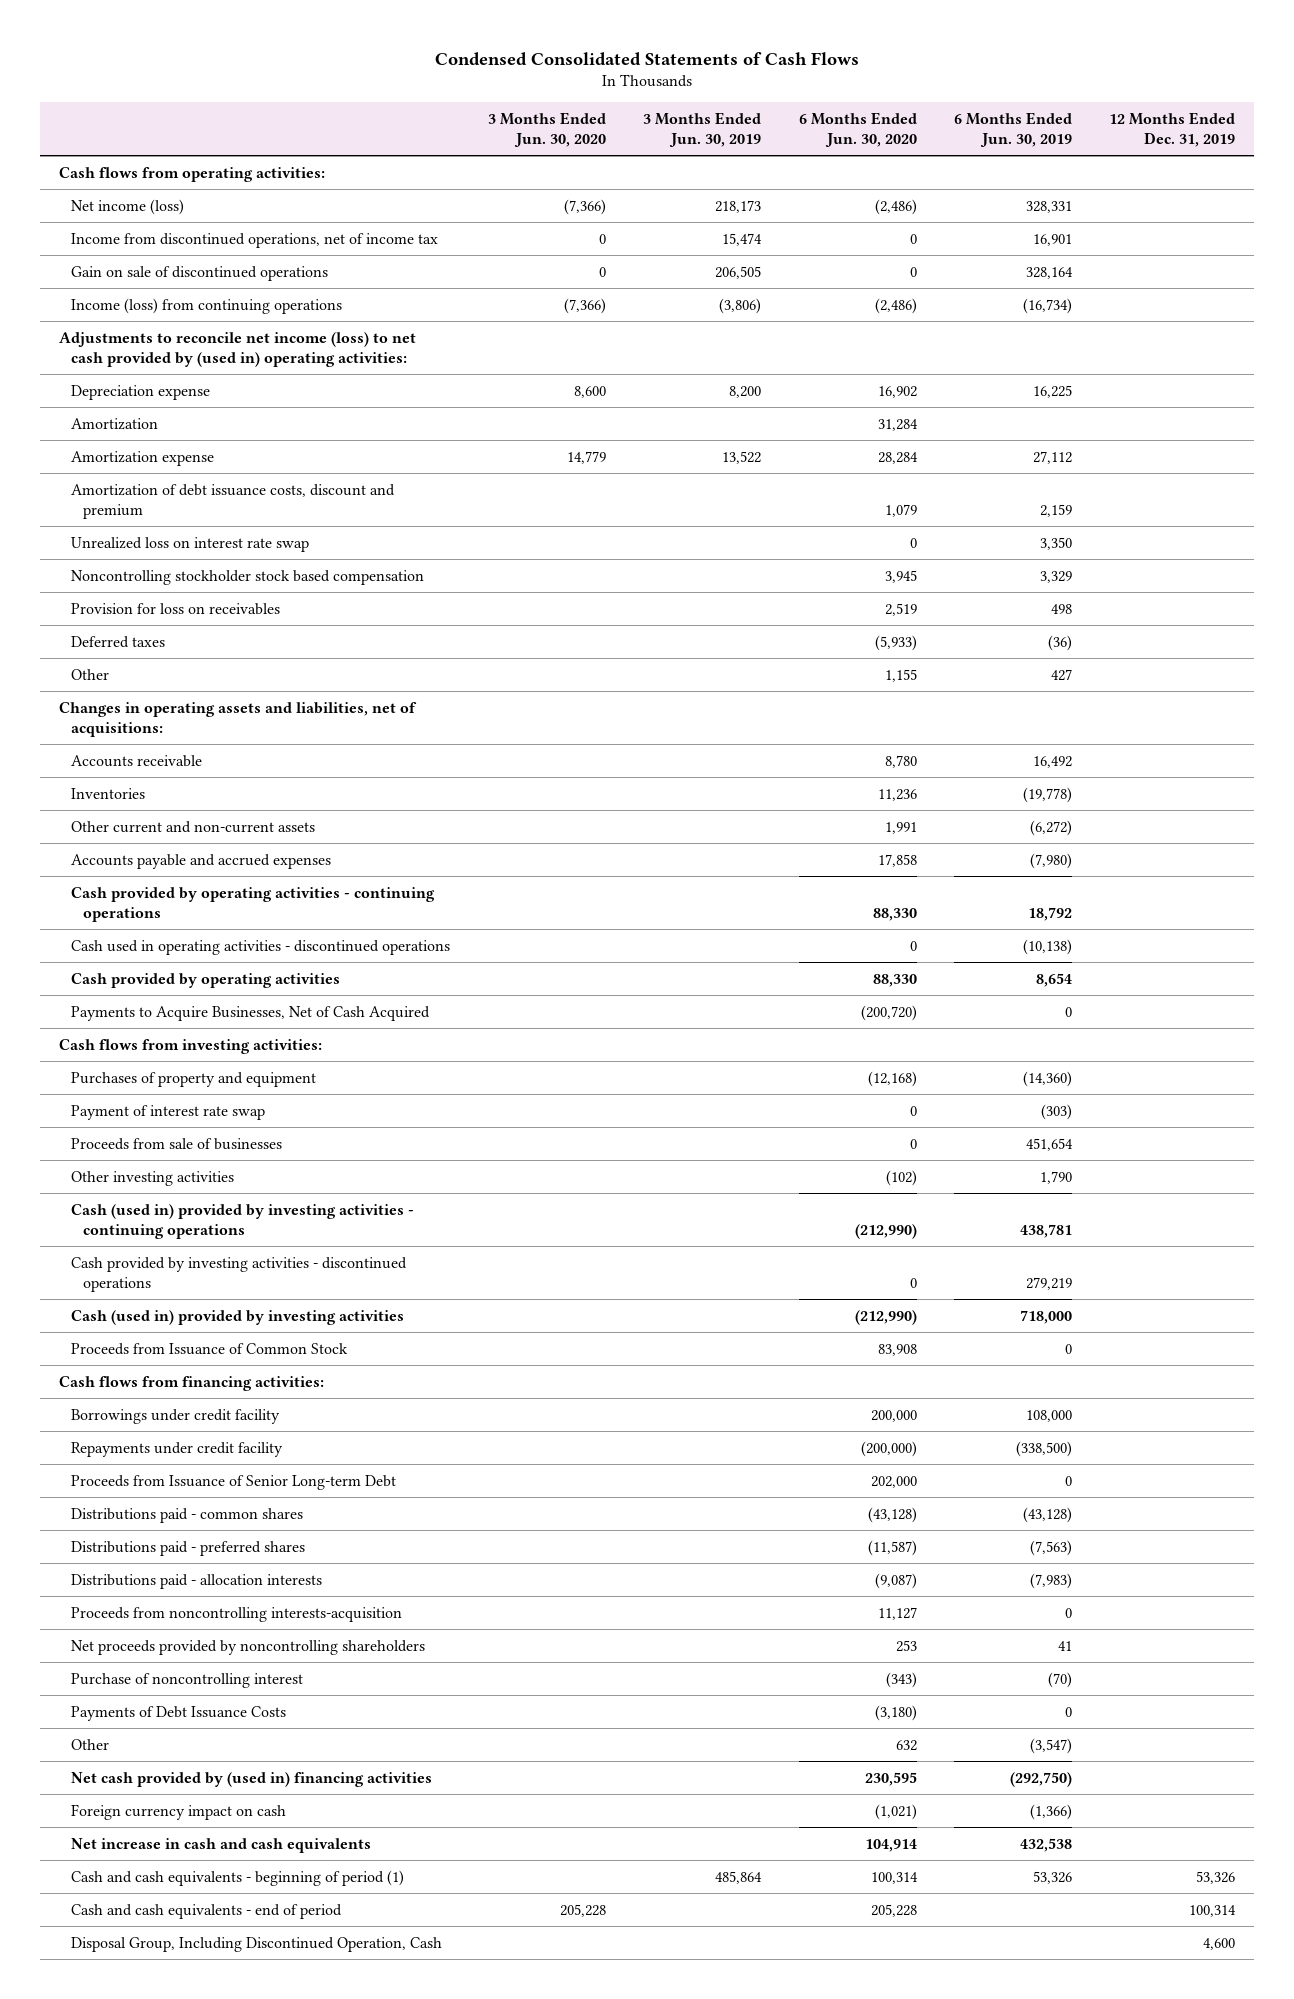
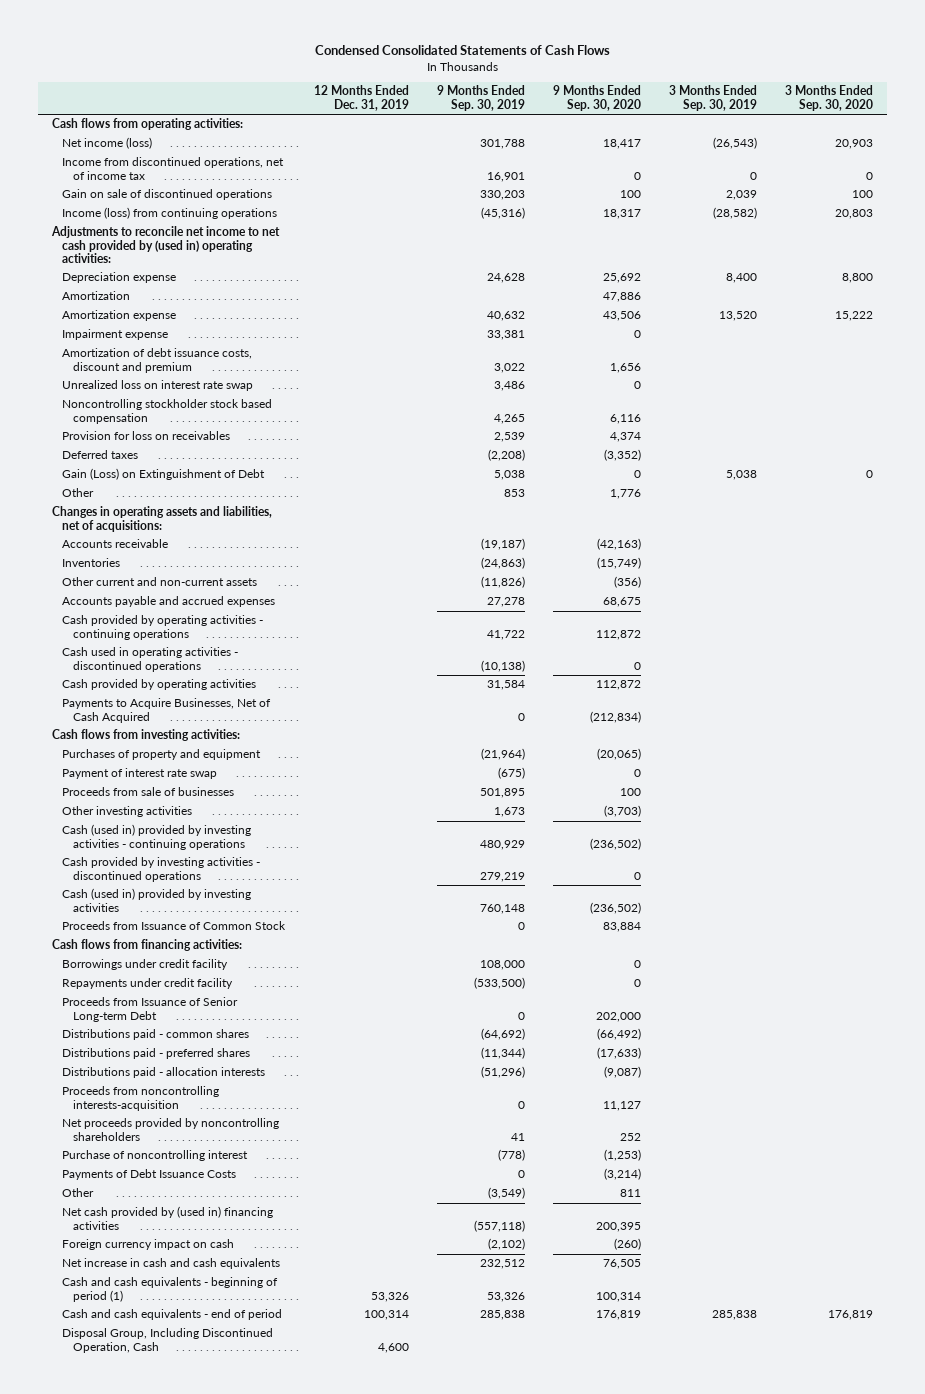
- | 3 Months Ended Jun. 30, 2020 | 3 Months Ended Jun. 30, 2019 | 6 Months Ended Jun. 30, 2020 | 6 Months Ended Jun. 30, 2019 | 12 Months Ended Dec. 31, 2019
+ | 12 Months Ended Dec. 31, 2019 | 9 Months Ended Sep. 30, 2019 | 9 Months Ended Sep. 30, 2020 | 3 Months Ended Sep. 30, 2019 | 3 Months Ended Sep. 30, 2020
- Adjustments to reconcile net income (loss) to net cash provided by (used in) operating activities:
+ Adjustments to reconcile net income to net cash provided by (used in) operating activities:
+ Impairment expense | | 33,381 | 0 | |
+ Gain (Loss) on Extinguishment of Debt | | 5,038 | 0 | 5,038 | 0

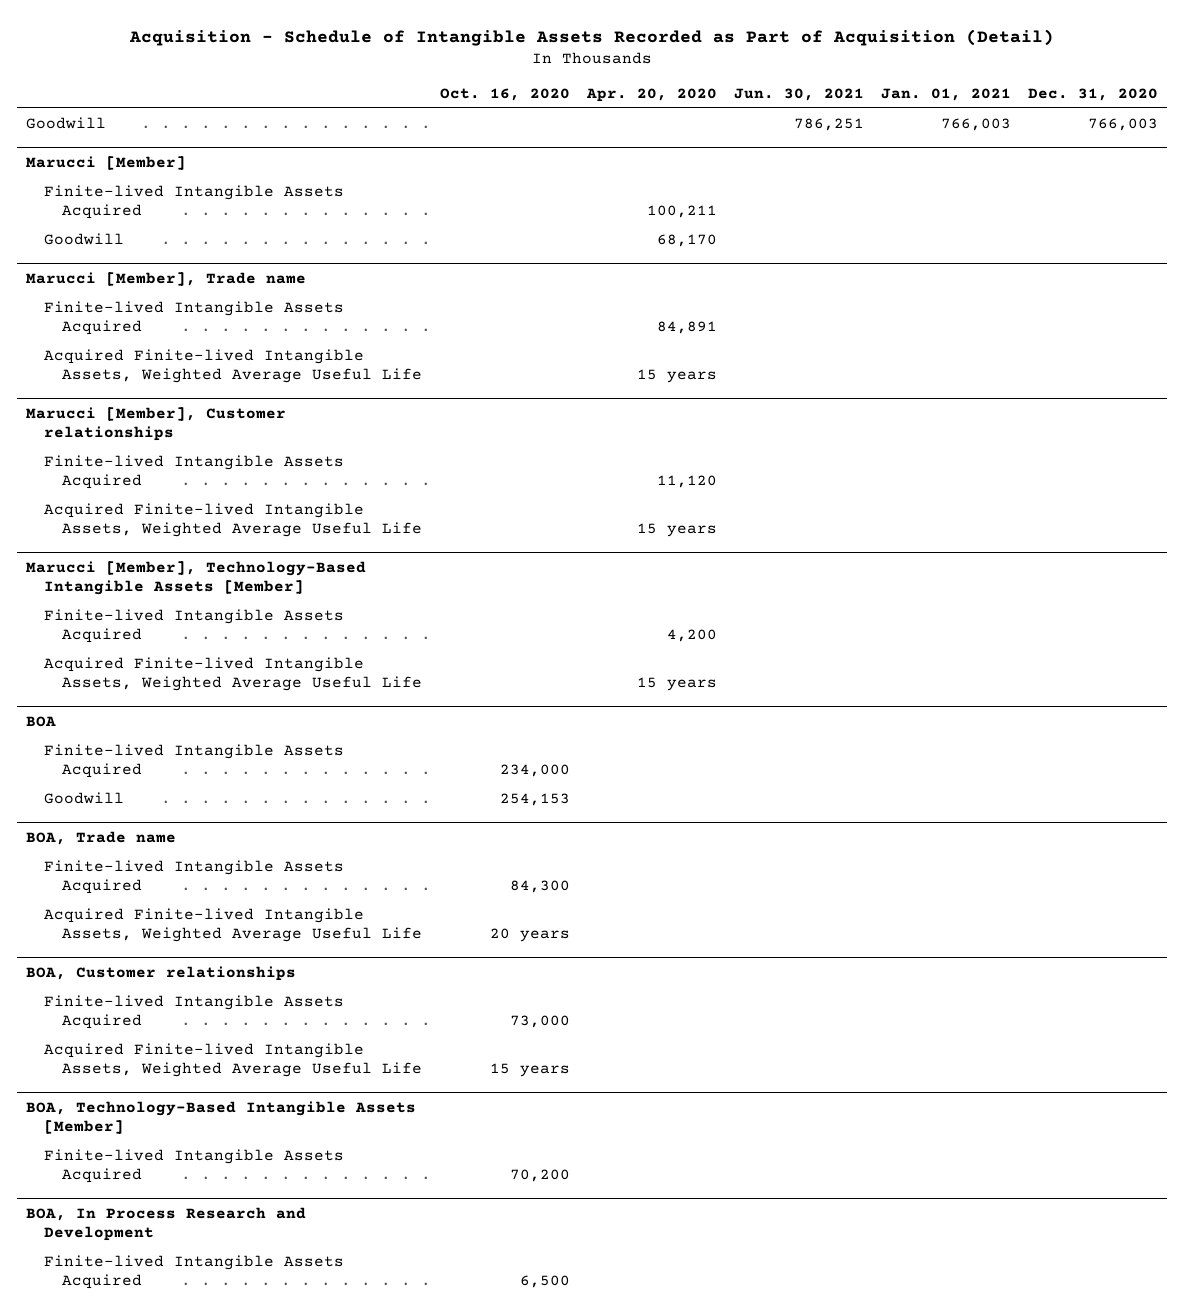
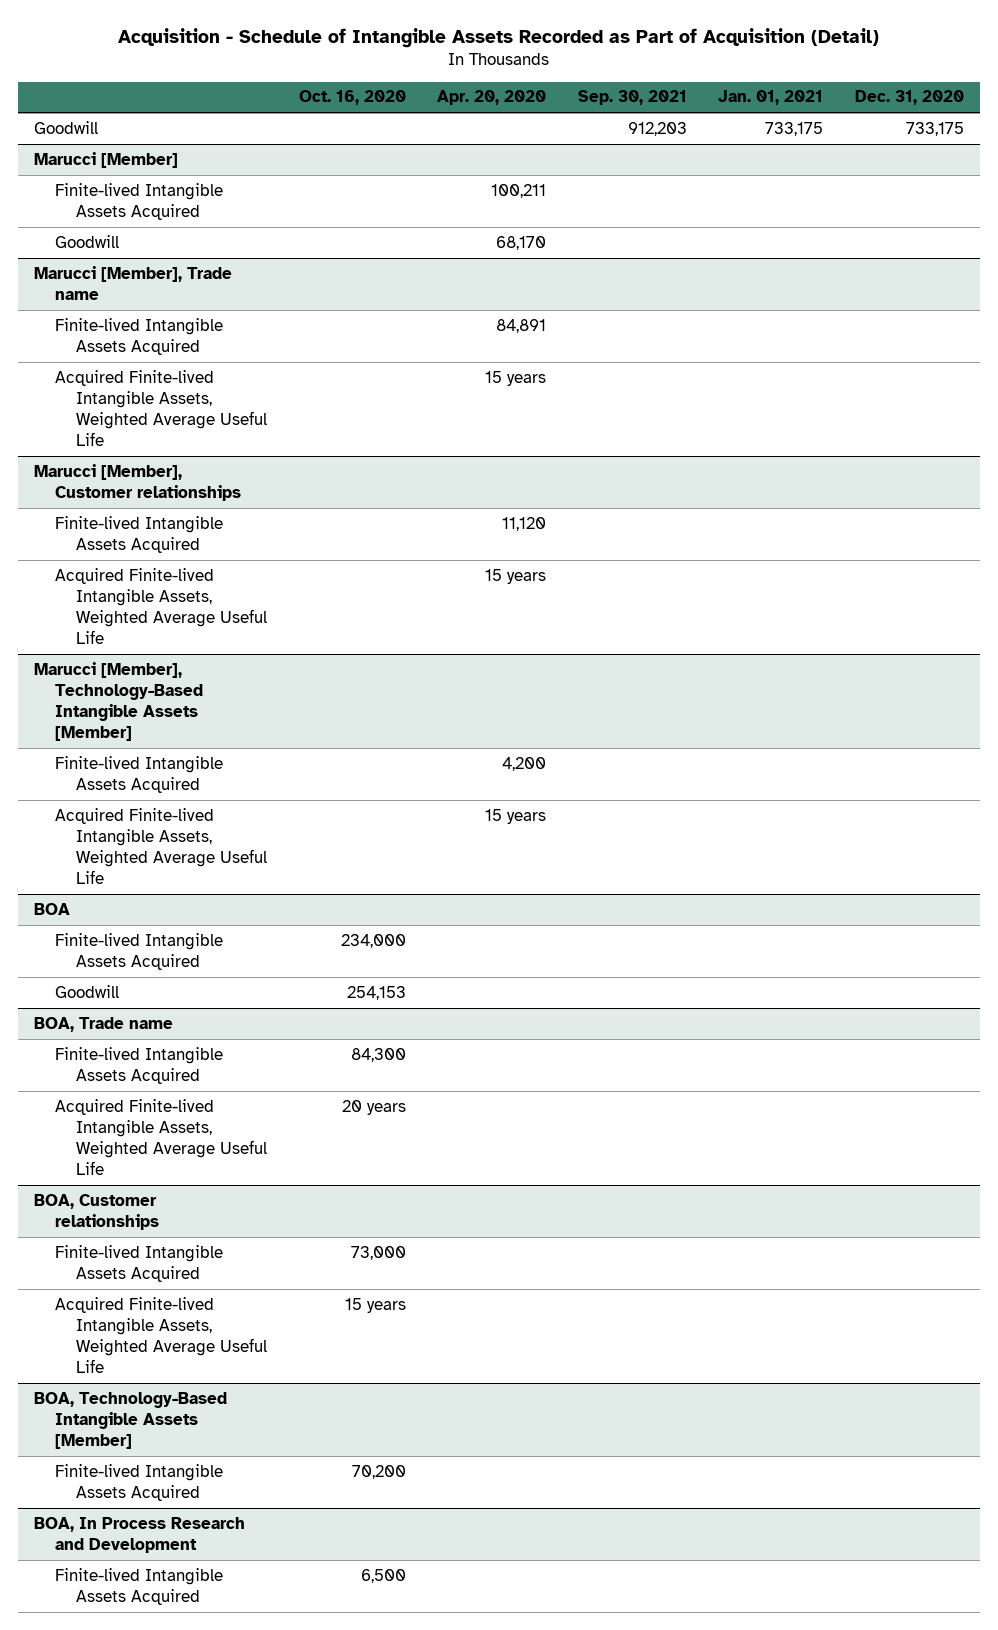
- | Oct. 16, 2020 | Apr. 20, 2020 | Jun. 30, 2021 | Jan. 01, 2021 | Dec. 31, 2020
+ | Oct. 16, 2020 | Apr. 20, 2020 | Sep. 30, 2021 | Jan. 01, 2021 | Dec. 31, 2020
- Goodwill | | | 786,251 | 766,003 | 766,003
+ Goodwill | | | 912,203 | 733,175 | 733,175

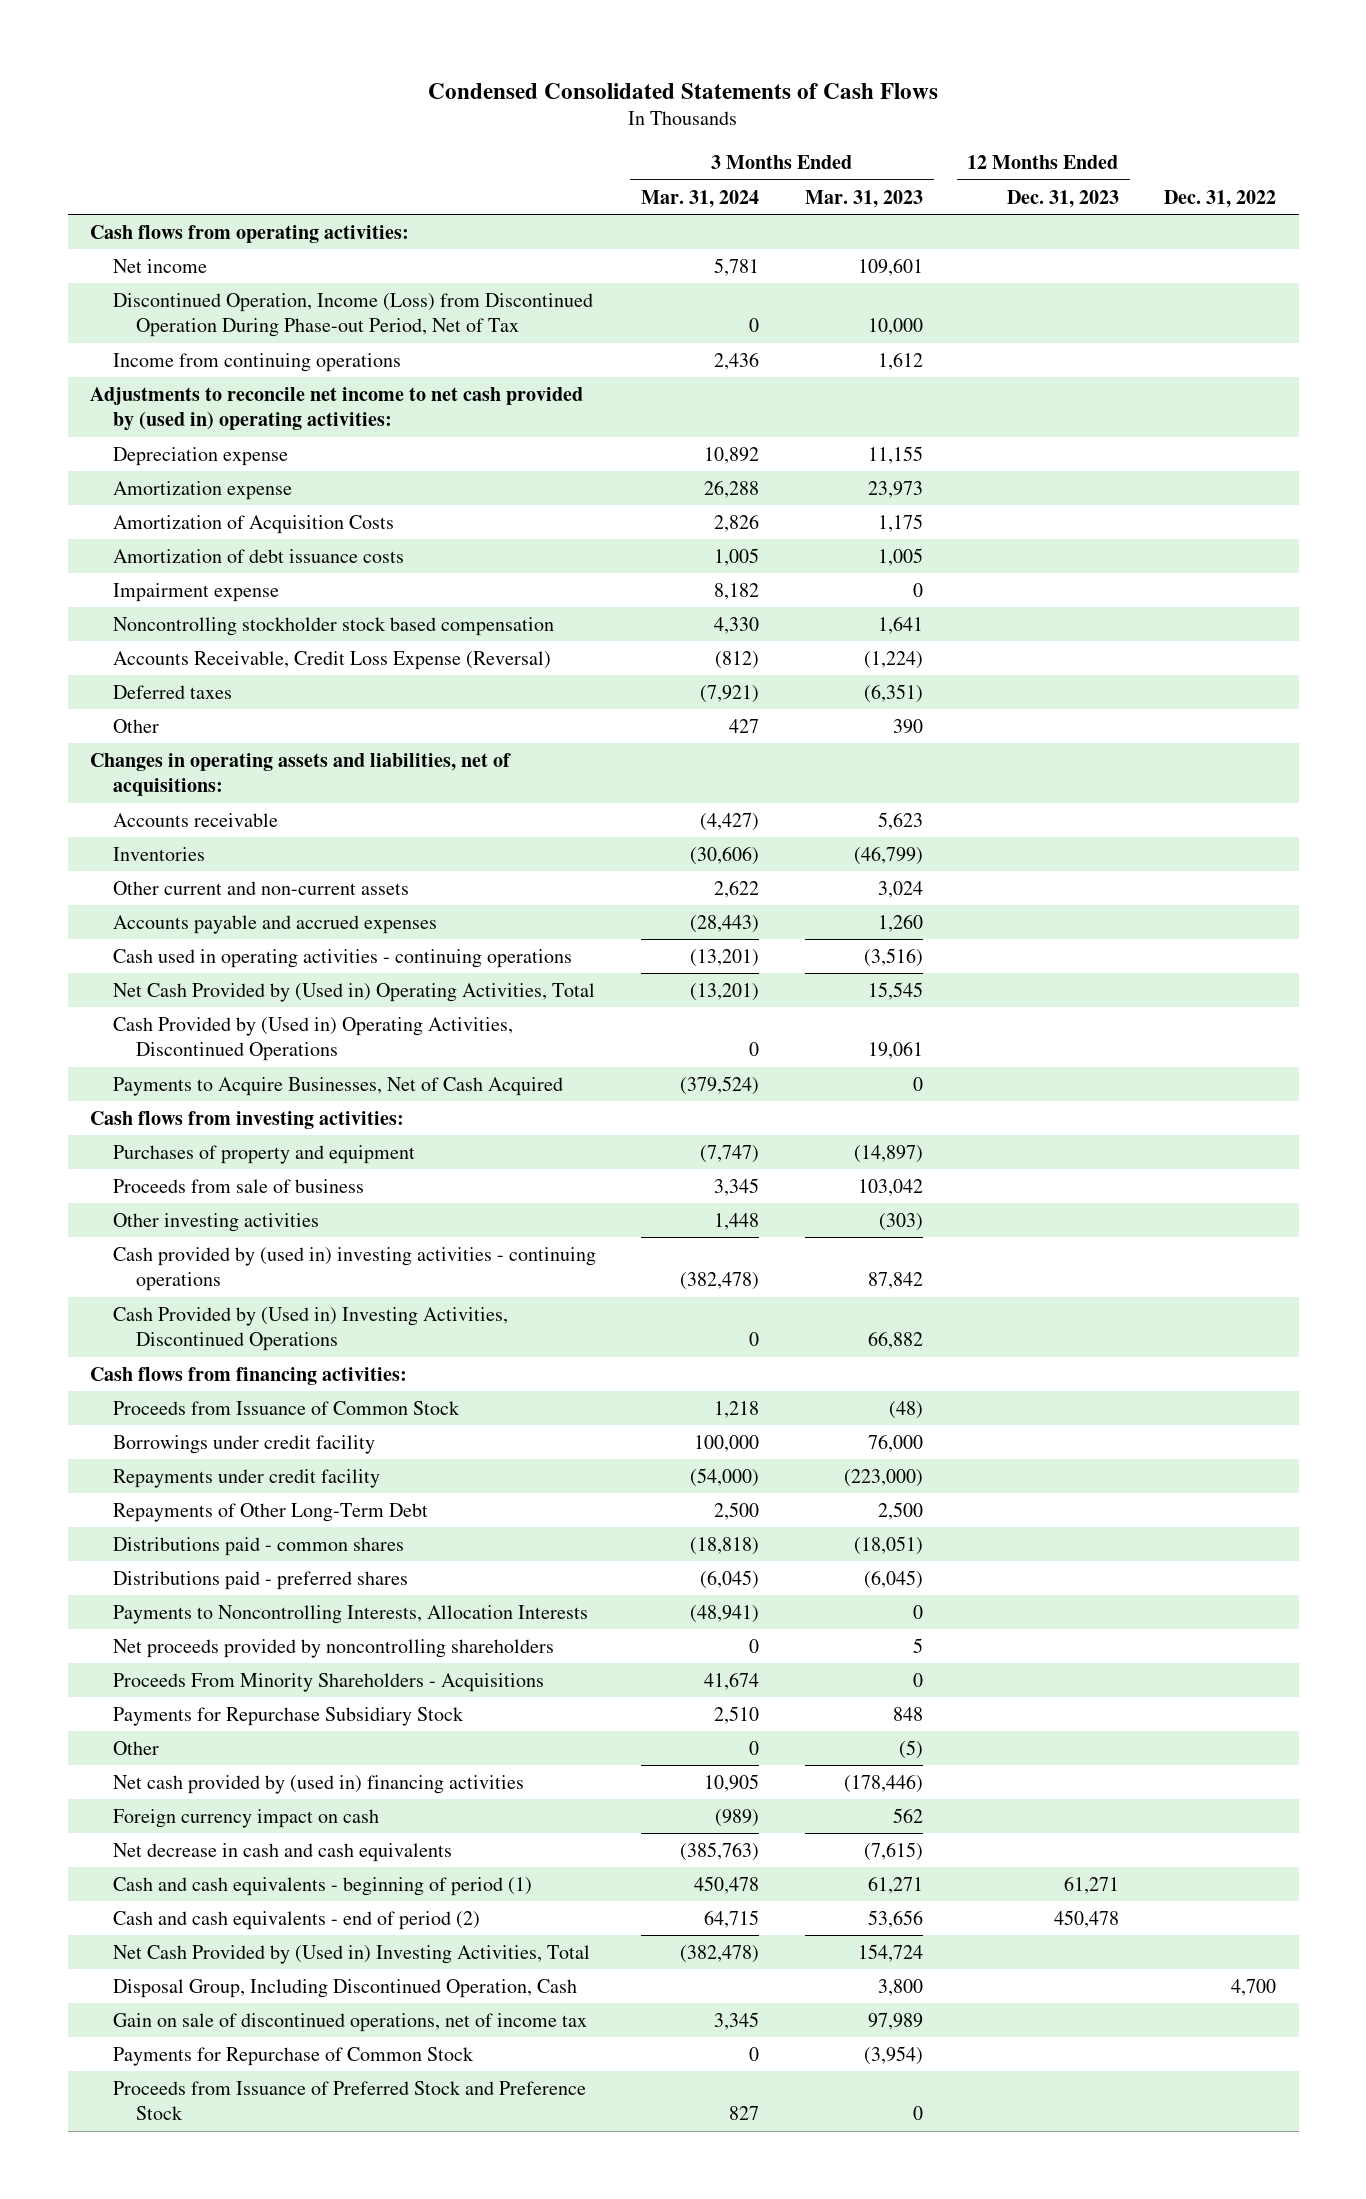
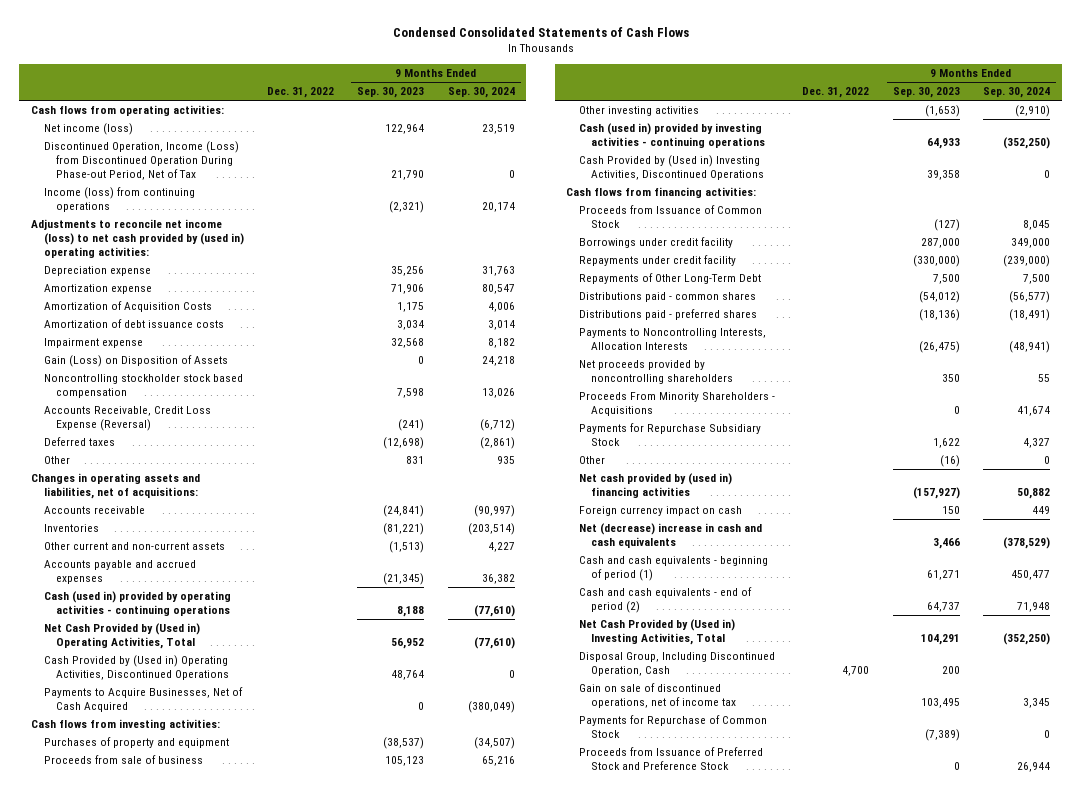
- | 3 Months Ended Mar. 31, 2024 | 3 Months Ended Mar. 31, 2023 | 12 Months Ended Dec. 31, 2023 | Dec. 31, 2022
+ | Dec. 31, 2022 | 9 Months Ended Sep. 30, 2023 | 9 Months Ended Sep. 30, 2024
- Net income | 5,781 | 109,601 | |
+ Net income (loss) | | 122,964 | 23,519
- Income from continuing operations | 2,436 | 1,612 | |
- Adjustments to reconcile net income to net cash provided by (used in) operating activities:
+ Income (loss) from continuing operations | | (2,321) | 20,174
+ Adjustments to reconcile net income (loss) to net cash provided by (used in) operating activities:
+ Gain (Loss) on Disposition of Assets | | 0 | 24,218
- Cash used in operating activities - continuing operations | (13,201) | (3,516) | |
+ Cash (used in) provided by operating activities - continuing operations | | 8,188 | (77,610)
- Cash provided by (used in) investing activities - continuing operations | (382,478) | 87,842 | |
+ Cash (used in) provided by investing activities - continuing operations | | 64,933 | (352,250)
- Net decrease in cash and cash equivalents | (385,763) | (7,615) | |
+ Net (decrease) increase in cash and cash equivalents | | 3,466 | (378,529)

